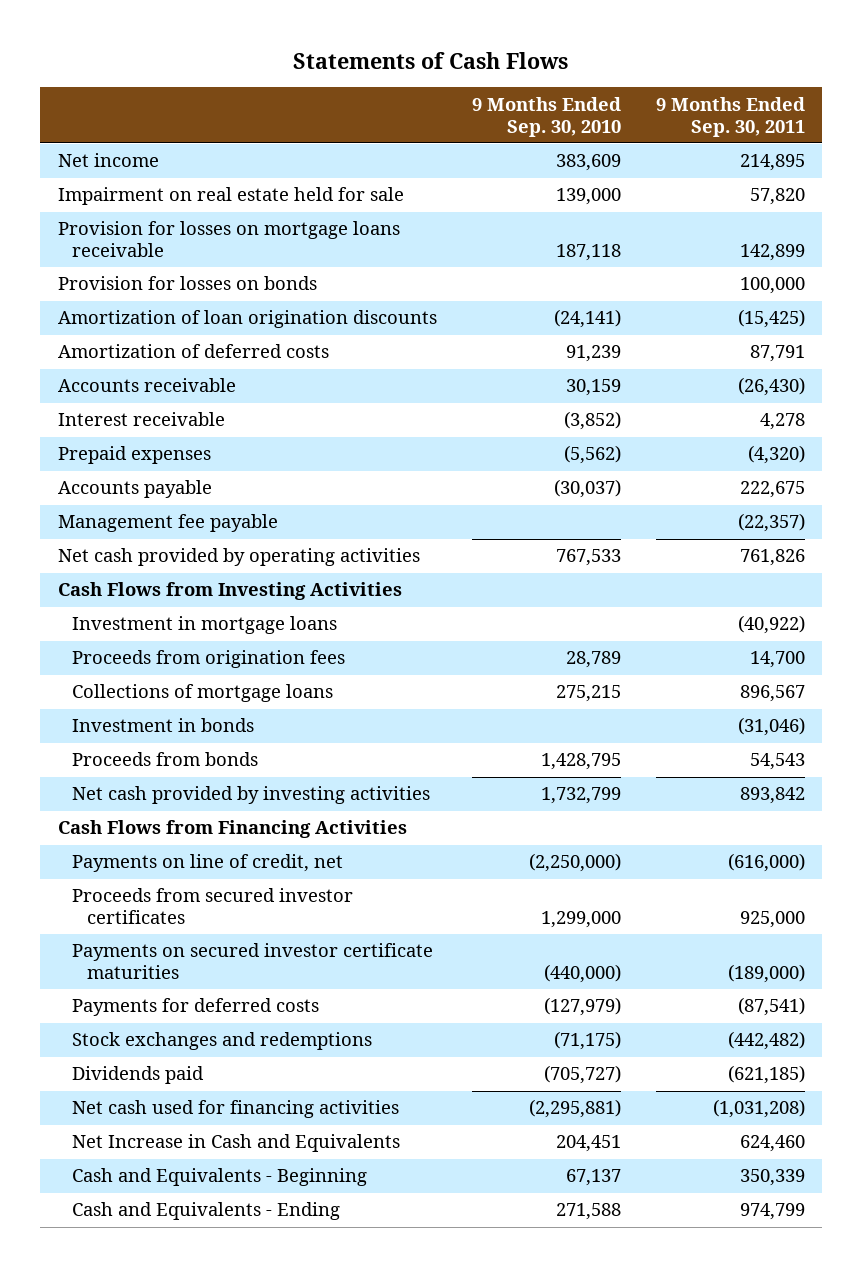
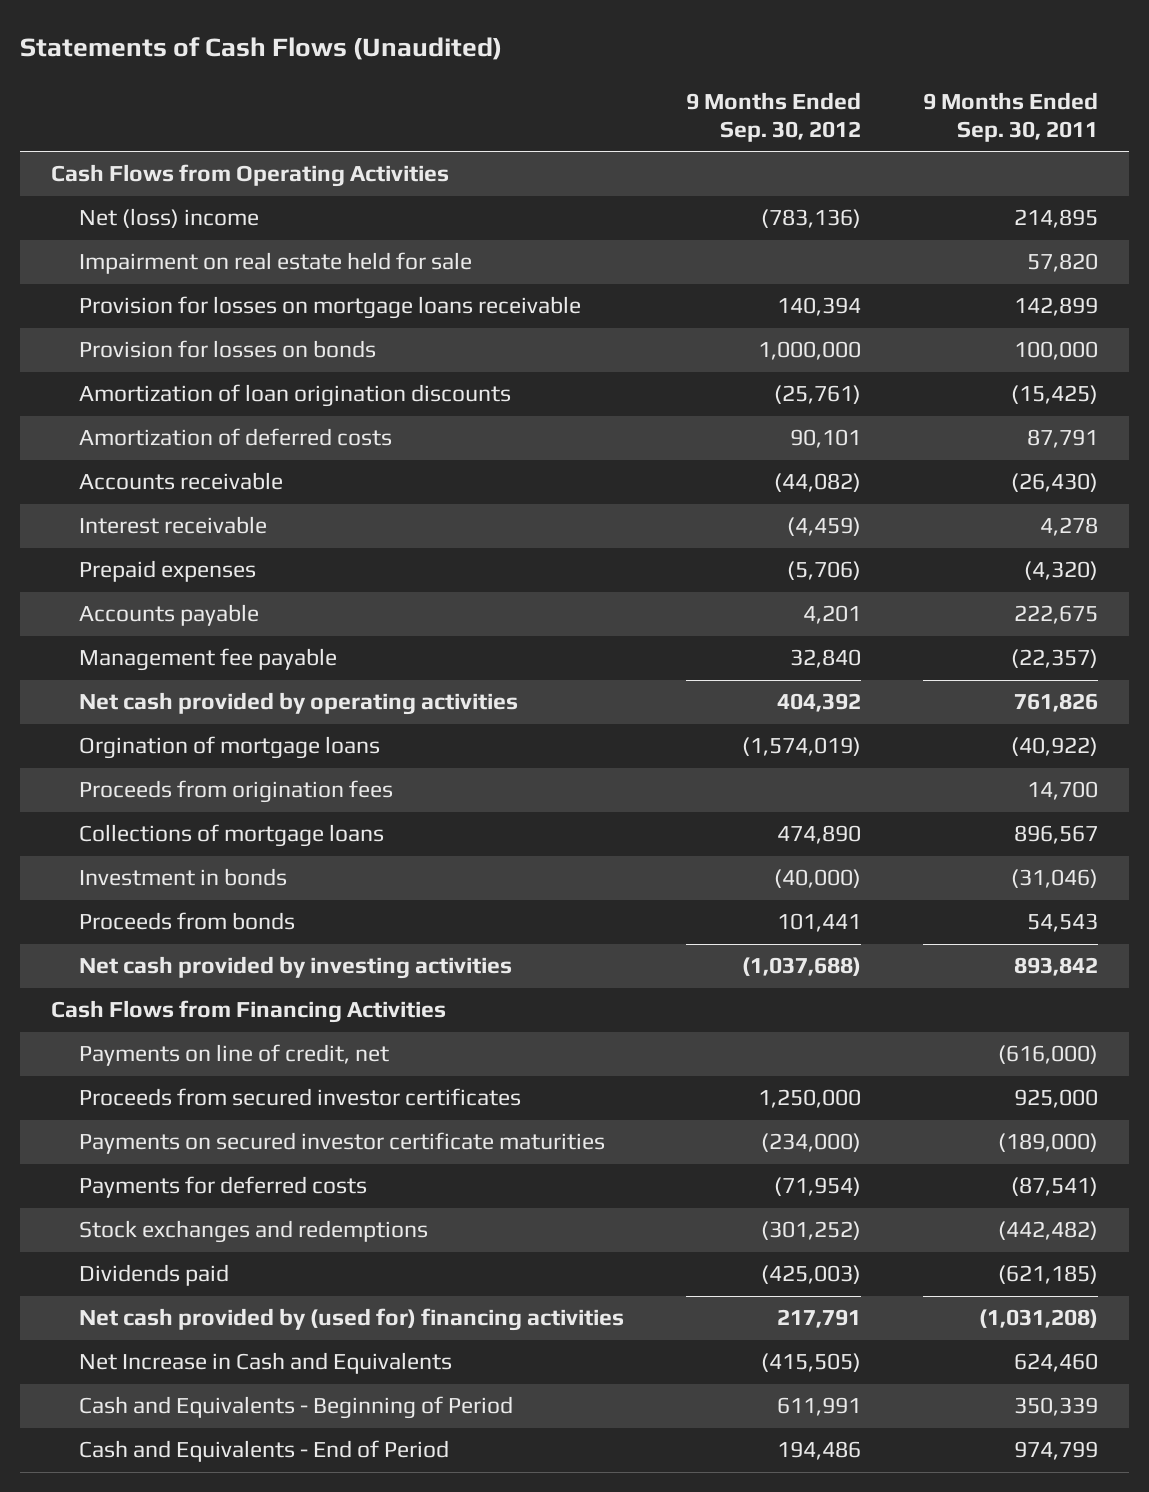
- Statements of Cash Flows
+ Statements of Cash Flows (Unaudited)
- | 9 Months Ended Sep. 30, 2010 | 9 Months Ended Sep. 30, 2011
+ | 9 Months Ended Sep. 30, 2012 | 9 Months Ended Sep. 30, 2011
- Net income | 383,609 | 214,895
+ Cash Flows from Operating Activities
+ Net (loss) income | (783,136) | 214,895
- Cash Flows from Investing Activities
- Investment in mortgage loans | | (40,922)
+ Orgination of mortgage loans | (1,574,019) | (40,922)
- Net cash used for financing activities | (2,295,881) | (1,031,208)
+ Net cash provided by (used for) financing activities | 217,791 | (1,031,208)
- Cash and Equivalents - Beginning | 67,137 | 350,339
- Cash and Equivalents - Ending | 271,588 | 974,799
+ Cash and Equivalents - Beginning of Period | 611,991 | 350,339
+ Cash and Equivalents - End of Period | 194,486 | 974,799

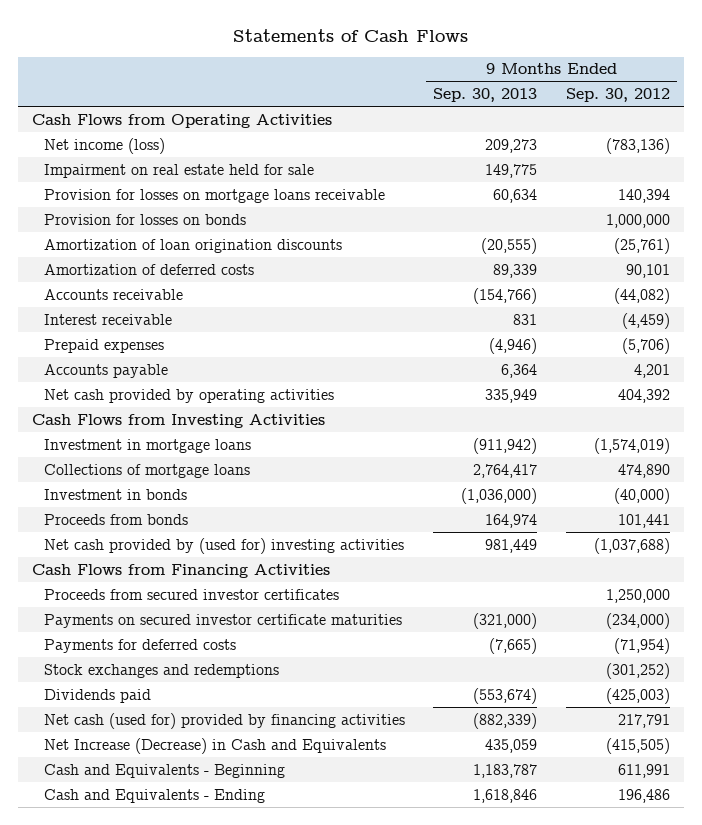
- Statements of Cash Flows (Unaudited)
+ Statements of Cash Flows
- | 9 Months Ended Sep. 30, 2012 | 9 Months Ended Sep. 30, 2011
+ | 9 Months Ended Sep. 30, 2013 | 9 Months Ended Sep. 30, 2012
- Net (loss) income | (783,136) | 214,895
+ Net income (loss) | 209,273 | (783,136)
- Management fee payable | 32,840 | (22,357)
- Orgination of mortgage loans | (1,574,019) | (40,922)
- Proceeds from origination fees | | 14,700
+ Cash Flows from Investing Activities
+ Investment in mortgage loans | (911,942) | (1,574,019)
- Net cash provided by investing activities | (1,037,688) | 893,842
+ Net cash provided by (used for) investing activities | 981,449 | (1,037,688)
- Payments on line of credit, net | | (616,000)
- Net cash provided by (used for) financing activities | 217,791 | (1,031,208)
- Net Increase in Cash and Equivalents | (415,505) | 624,460
- Cash and Equivalents - Beginning of Period | 611,991 | 350,339
- Cash and Equivalents - End of Period | 194,486 | 974,799
+ Net cash (used for) provided by financing activities | (882,339) | 217,791
+ Net Increase (Decrease) in Cash and Equivalents | 435,059 | (415,505)
+ Cash and Equivalents - Beginning | 1,183,787 | 611,991
+ Cash and Equivalents - Ending | 1,618,846 | 196,486

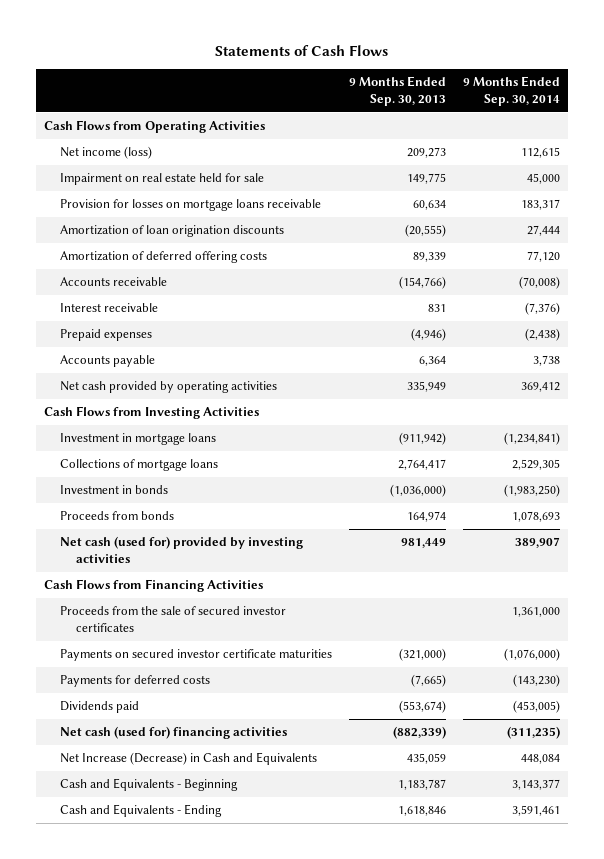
- | 9 Months Ended Sep. 30, 2013 | 9 Months Ended Sep. 30, 2012
+ | 9 Months Ended Sep. 30, 2013 | 9 Months Ended Sep. 30, 2014
- Provision for losses on bonds | | 1,000,000
- Amortization of deferred costs | 89,339 | 90,101
+ Amortization of deferred offering costs | 89,339 | 77,120
- Net cash provided by (used for) investing activities | 981,449 | (1,037,688)
+ Net cash (used for) provided by investing activities | 981,449 | 389,907
- Proceeds from secured investor certificates | | 1,250,000
+ Proceeds from the sale of secured investor certificates | | 1,361,000
- Stock exchanges and redemptions | | (301,252)
- Net cash (used for) provided by financing activities | (882,339) | 217,791
+ Net cash (used for) financing activities | (882,339) | (311,235)

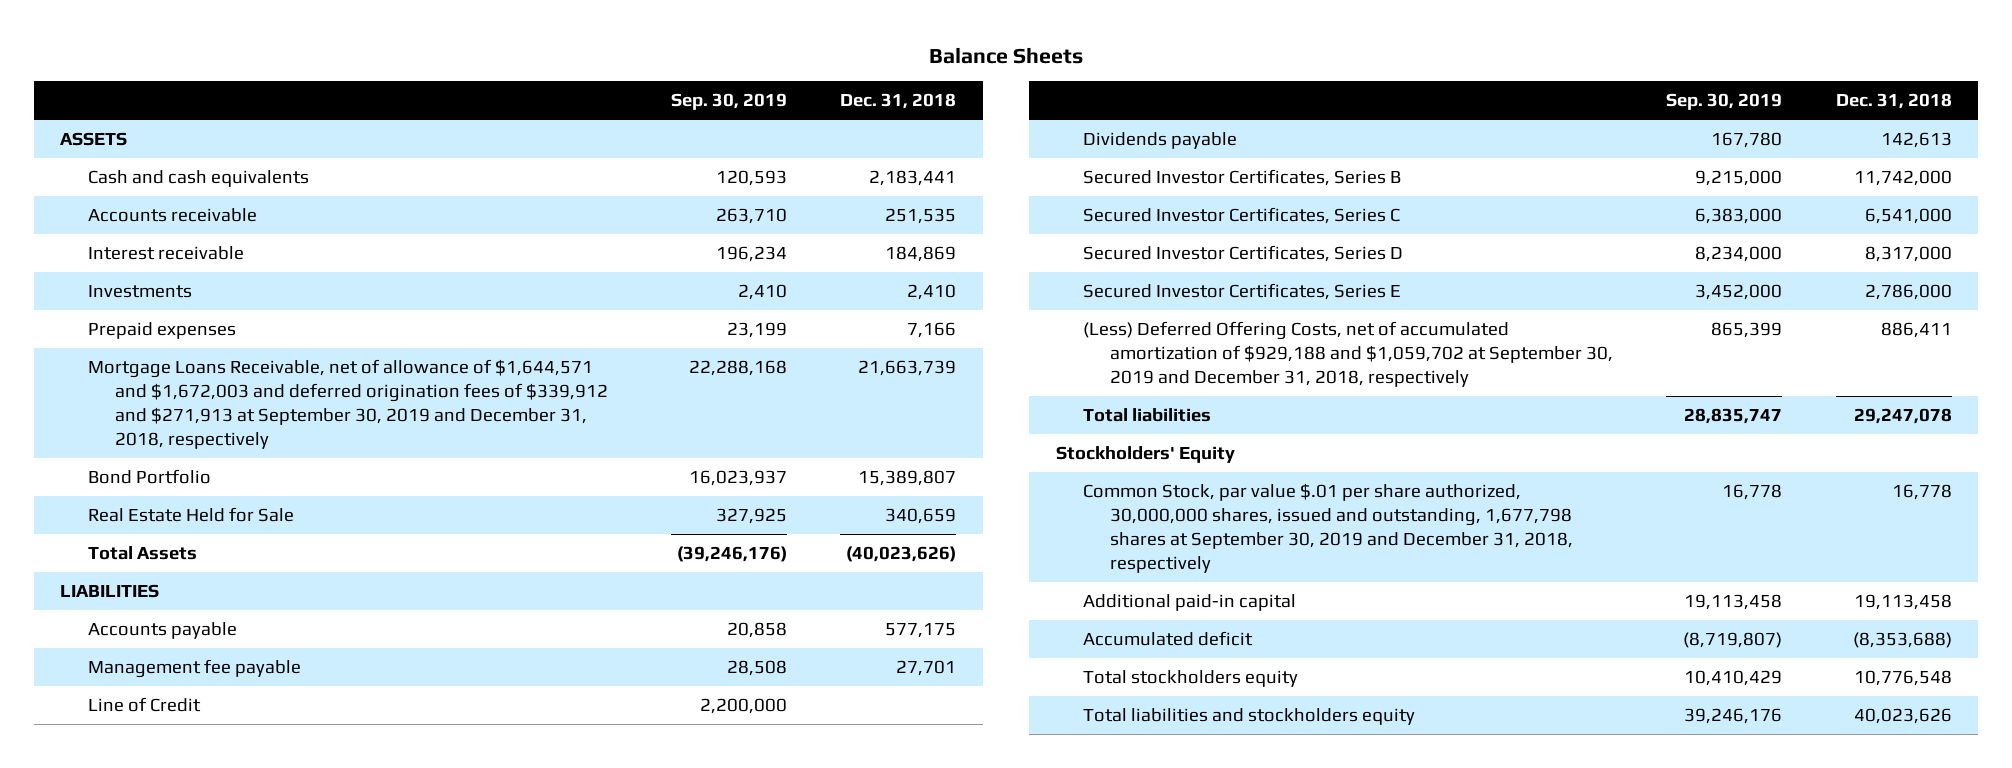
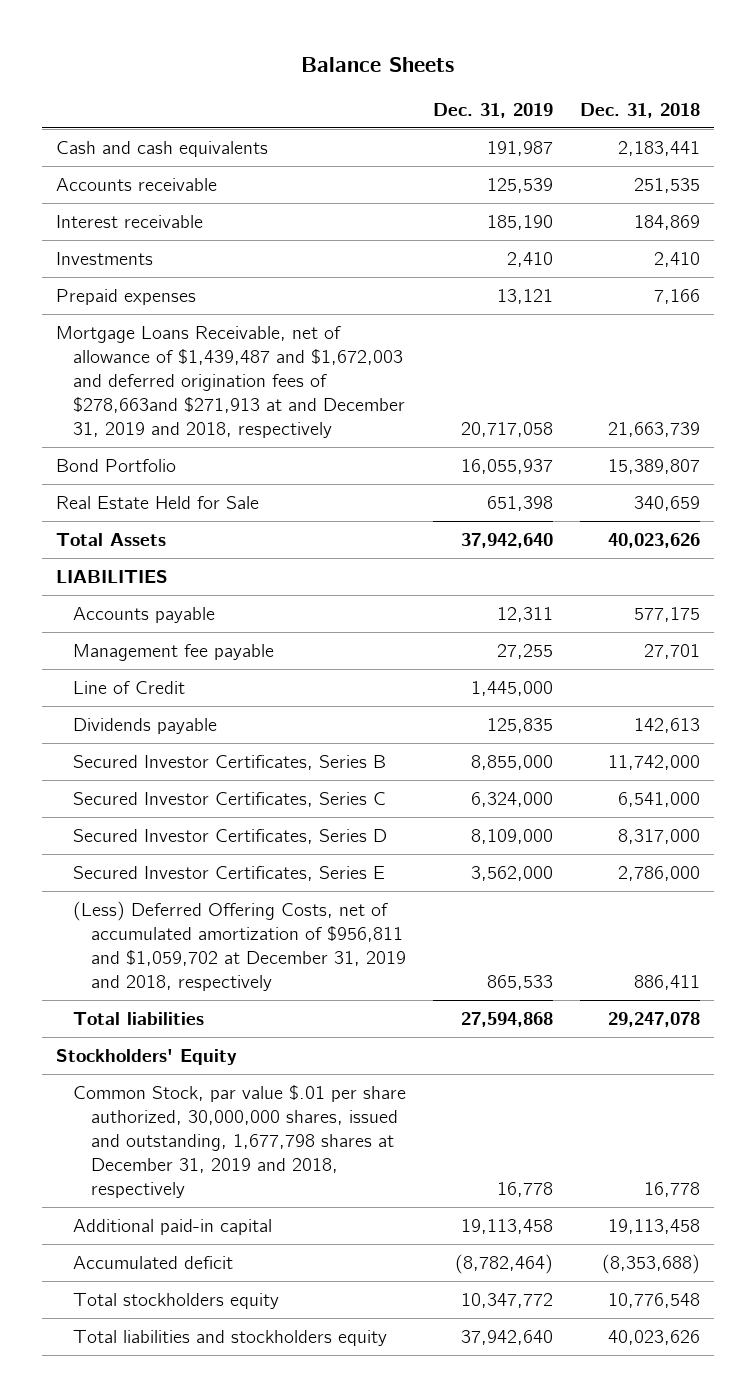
- | Sep. 30, 2019 | Dec. 31, 2018
+ | Dec. 31, 2019 | Dec. 31, 2018
- ASSETS
- Mortgage Loans Receivable, net of allowance of $1,644,571 and $1,672,003 and deferred origination fees of $339,912 and $271,913 at September 30, 2019 and December 31, 2018, respectively | 22,288,168 | 21,663,739
+ Mortgage Loans Receivable, net of allowance of $1,439,487 and $1,672,003 and deferred origination fees of $278,663and $271,913 at and December 31, 2019 and 2018, respectively | 20,717,058 | 21,663,739
- Total Assets | (39,246,176) | (40,023,626)
+ Total Assets | 37,942,640 | 40,023,626
- (Less) Deferred Offering Costs, net of accumulated amortization of $929,188 and $1,059,702 at September 30, 2019 and December 31, 2018, respectively | 865,399 | 886,411
+ (Less) Deferred Offering Costs, net of accumulated amortization of $956,811 and $1,059,702 at December 31, 2019 and 2018, respectively | 865,533 | 886,411
- Common Stock, par value $.01 per share authorized, 30,000,000 shares, issued and outstanding, 1,677,798 shares at September 30, 2019 and December 31, 2018, respectively | 16,778 | 16,778
+ Common Stock, par value $.01 per share authorized, 30,000,000 shares, issued and outstanding, 1,677,798 shares at December 31, 2019 and 2018, respectively | 16,778 | 16,778

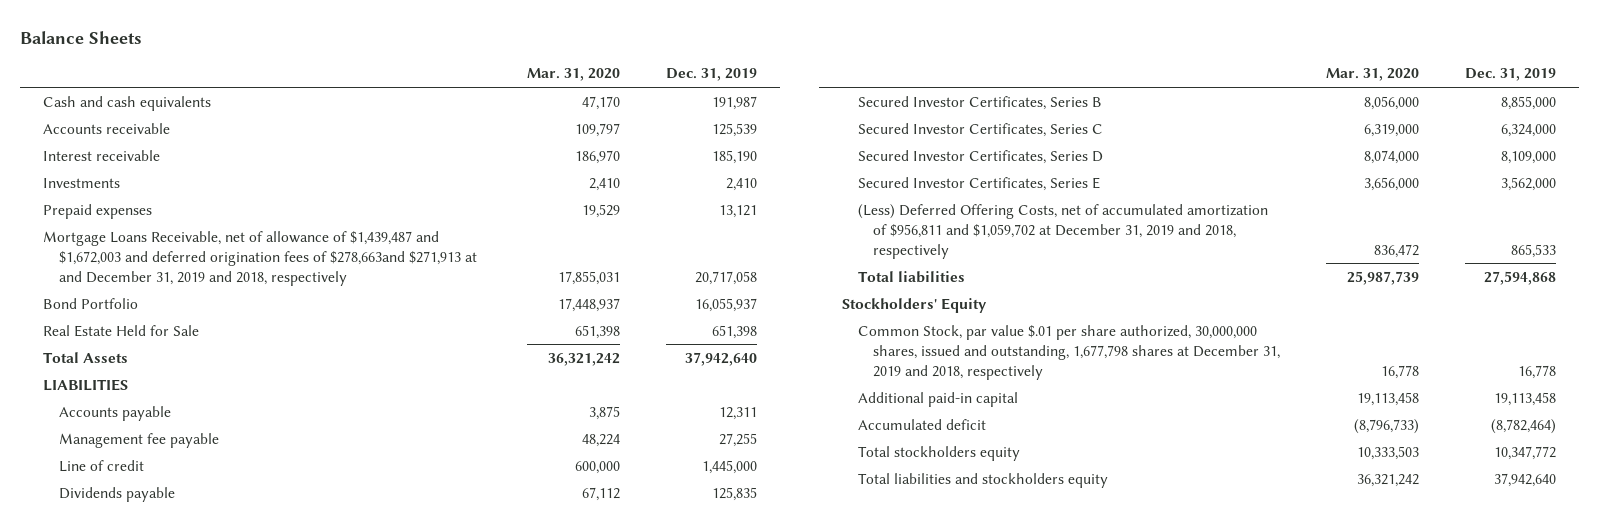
- | Dec. 31, 2019 | Dec. 31, 2018
+ | Mar. 31, 2020 | Dec. 31, 2019
- Line of Credit | 1,445,000 |
+ Line of credit | 600,000 | 1,445,000

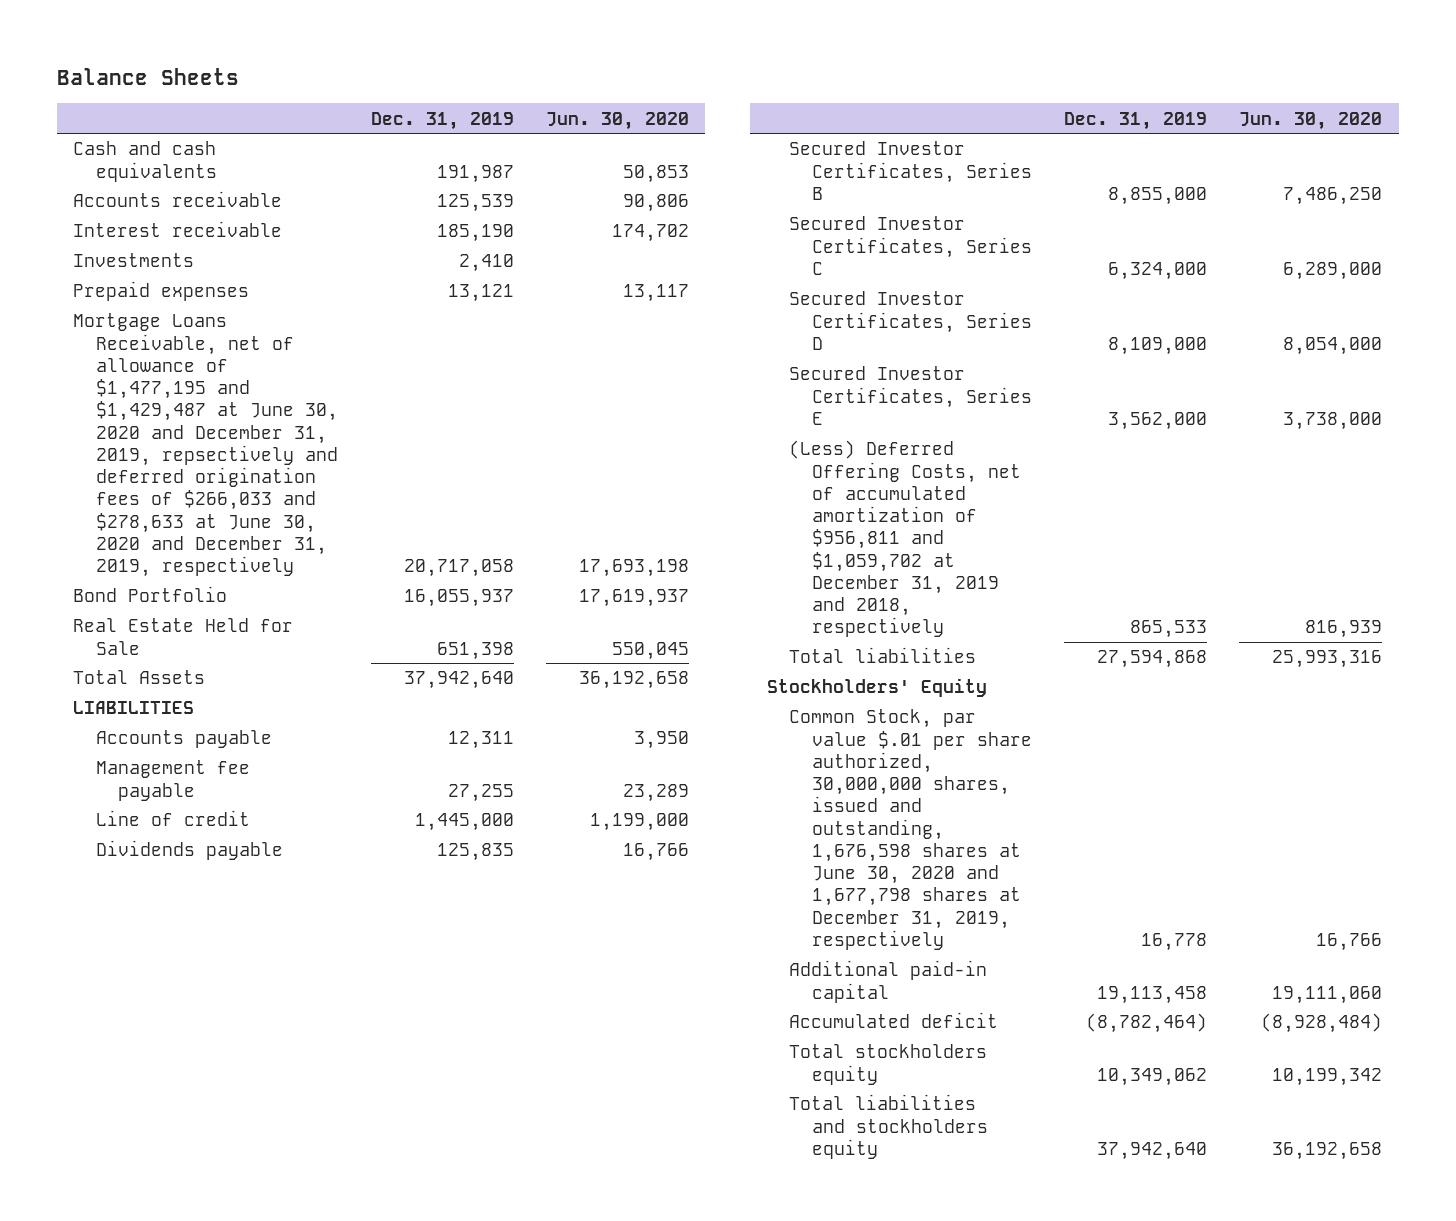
- | Mar. 31, 2020 | Dec. 31, 2019
+ | Dec. 31, 2019 | Jun. 30, 2020
- Mortgage Loans Receivable, net of allowance of $1,439,487 and $1,672,003 and deferred origination fees of $278,663and $271,913 at and December 31, 2019 and 2018, respectively | 17,855,031 | 20,717,058
+ Mortgage Loans Receivable, net of allowance of $1,477,195 and $1,429,487 at June 30, 2020 and December 31, 2019, repsectively and deferred origination fees of $266,033 and $278,633 at June 30, 2020 and December 31, 2019, respectively | 20,717,058 | 17,693,198
- Common Stock, par value $.01 per share authorized, 30,000,000 shares, issued and outstanding, 1,677,798 shares at December 31, 2019 and 2018, respectively | 16,778 | 16,778
+ Common Stock, par value $.01 per share authorized, 30,000,000 shares, issued and outstanding, 1,676,598 shares at June 30, 2020 and 1,677,798 shares at December 31, 2019, respectively | 16,778 | 16,766
- Total stockholders equity | 10,333,503 | 10,347,772
+ Total stockholders equity | 10,349,062 | 10,199,342

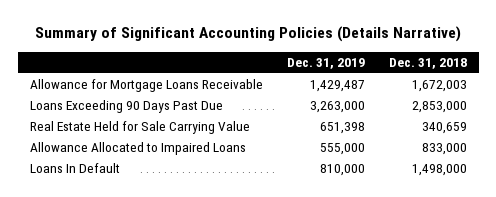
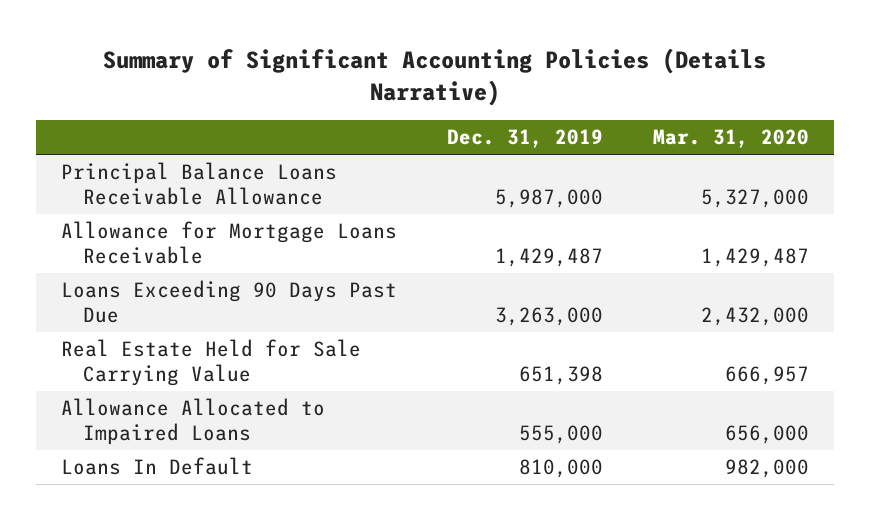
- | Dec. 31, 2019 | Dec. 31, 2018
+ | Dec. 31, 2019 | Mar. 31, 2020
+ Principal Balance Loans Receivable Allowance | 5,987,000 | 5,327,000

